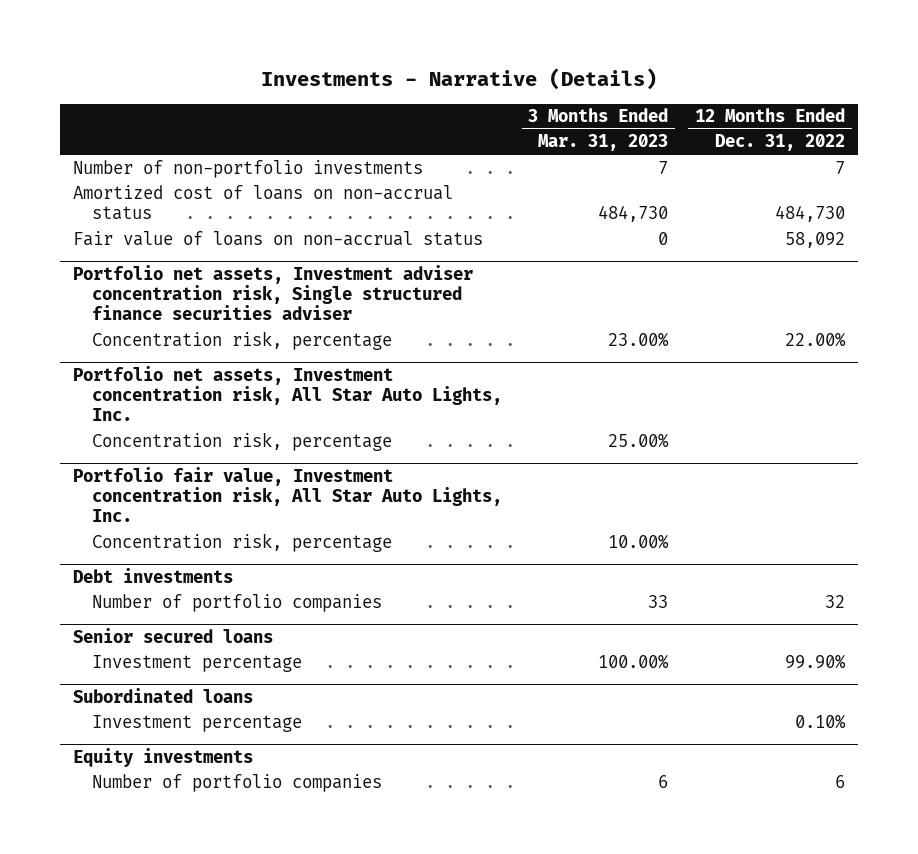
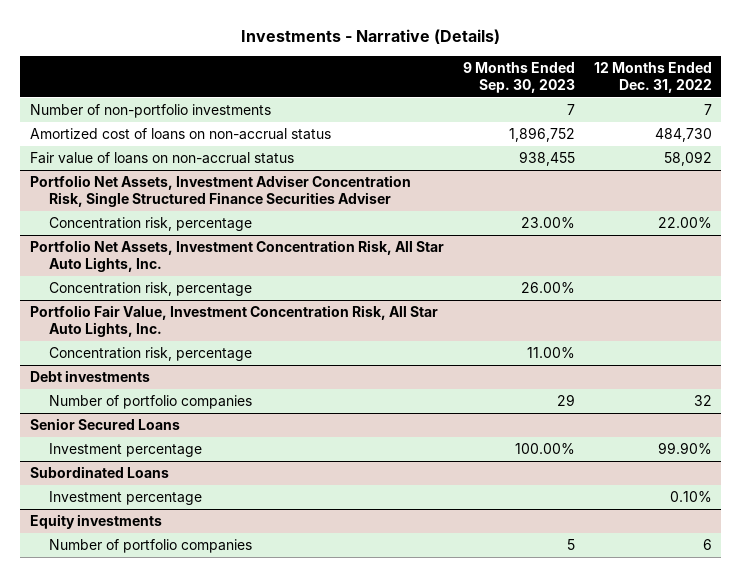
- | 3 Months Ended Mar. 31, 2023 | 12 Months Ended Dec. 31, 2022
+ | 9 Months Ended Sep. 30, 2023 | 12 Months Ended Dec. 31, 2022
- Portfolio net assets, Investment adviser concentration risk, Single structured finance securities adviser
+ Portfolio Net Assets, Investment Adviser Concentration Risk, Single Structured Finance Securities Adviser
- Portfolio net assets, Investment concentration risk, All Star Auto Lights, Inc.
+ Portfolio Net Assets, Investment Concentration Risk, All Star Auto Lights, Inc.
- Portfolio fair value, Investment concentration risk, All Star Auto Lights, Inc.
+ Portfolio Fair Value, Investment Concentration Risk, All Star Auto Lights, Inc.
- Senior secured loans
+ Senior Secured Loans
- Subordinated loans
+ Subordinated Loans

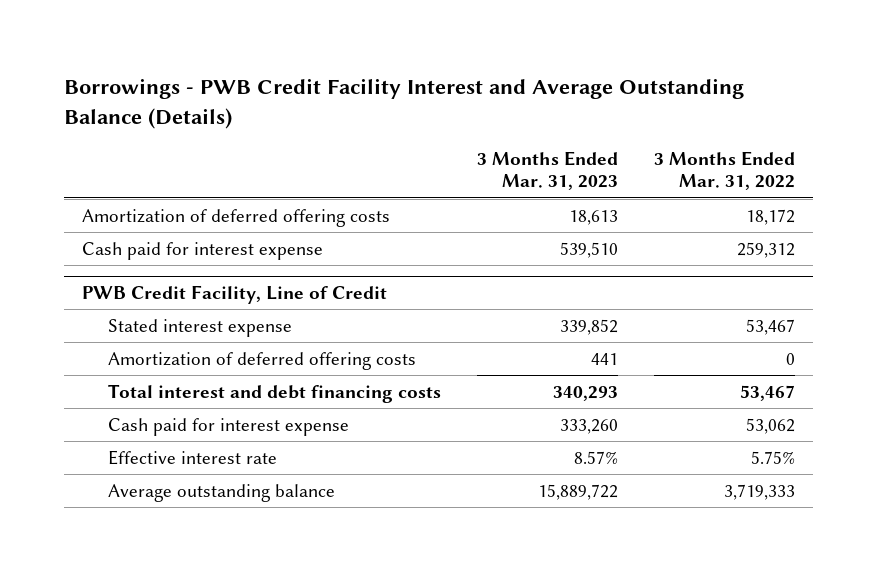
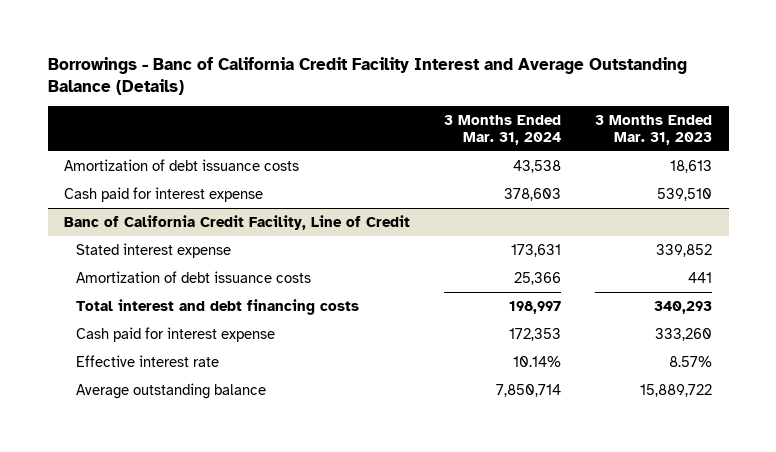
- Borrowings - PWB Credit Facility Interest and Average Outstanding Balance (Details)
+ Borrowings - Banc of California Credit Facility Interest and Average Outstanding Balance (Details)
- | 3 Months Ended Mar. 31, 2023 | 3 Months Ended Mar. 31, 2022
+ | 3 Months Ended Mar. 31, 2024 | 3 Months Ended Mar. 31, 2023
- Amortization of deferred offering costs | 18,613 | 18,172
+ Amortization of debt issuance costs | 43,538 | 18,613
- PWB Credit Facility, Line of Credit
+ Banc of California Credit Facility, Line of Credit
- Amortization of deferred offering costs | 441 | 0
+ Amortization of debt issuance costs | 25,366 | 441

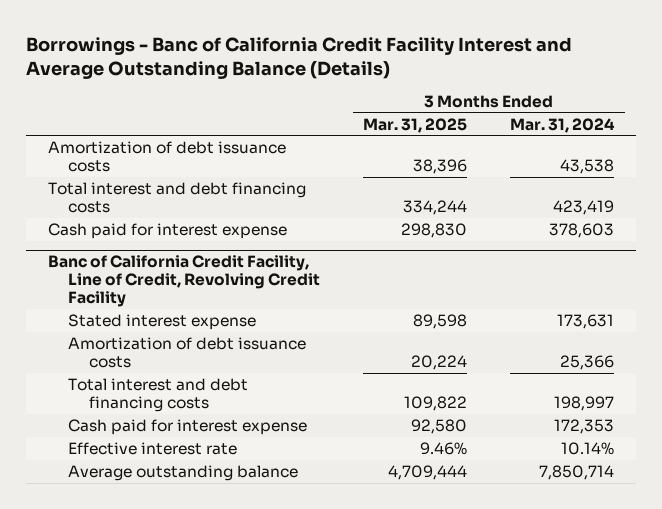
- | 3 Months Ended Mar. 31, 2024 | 3 Months Ended Mar. 31, 2023
+ | 3 Months Ended Mar. 31, 2025 | 3 Months Ended Mar. 31, 2024
+ Total interest and debt financing costs | 334,244 | 423,419
- Banc of California Credit Facility, Line of Credit
+ Banc of California Credit Facility, Line of Credit, Revolving Credit Facility

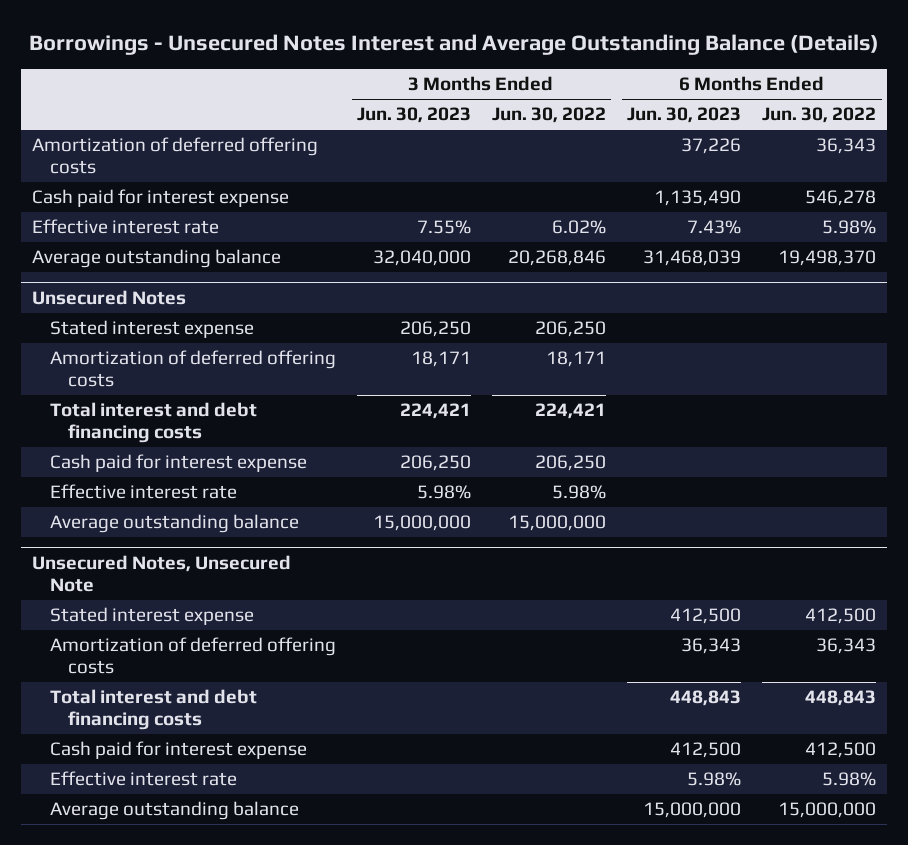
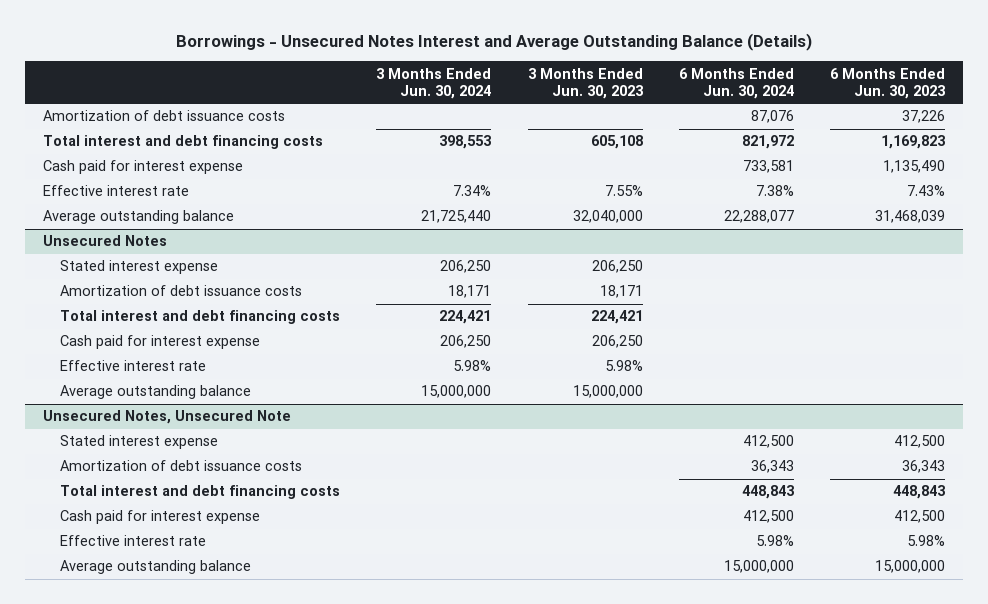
- | 3 Months Ended Jun. 30, 2023 | 3 Months Ended Jun. 30, 2022 | 6 Months Ended Jun. 30, 2023 | 6 Months Ended Jun. 30, 2022
+ | 3 Months Ended Jun. 30, 2024 | 3 Months Ended Jun. 30, 2023 | 6 Months Ended Jun. 30, 2024 | 6 Months Ended Jun. 30, 2023
- Amortization of deferred offering costs | | | 37,226 | 36,343
+ Amortization of debt issuance costs | | | 87,076 | 37,226
+ Total interest and debt financing costs | 398,553 | 605,108 | 821,972 | 1,169,823
@ Unsecured Notes
- Amortization of deferred offering costs | 18,171 | 18,171 | |
+ Amortization of debt issuance costs | 18,171 | 18,171 | |
@ Unsecured Notes, Unsecured Note
- Amortization of deferred offering costs | | | 36,343 | 36,343
+ Amortization of debt issuance costs | | | 36,343 | 36,343

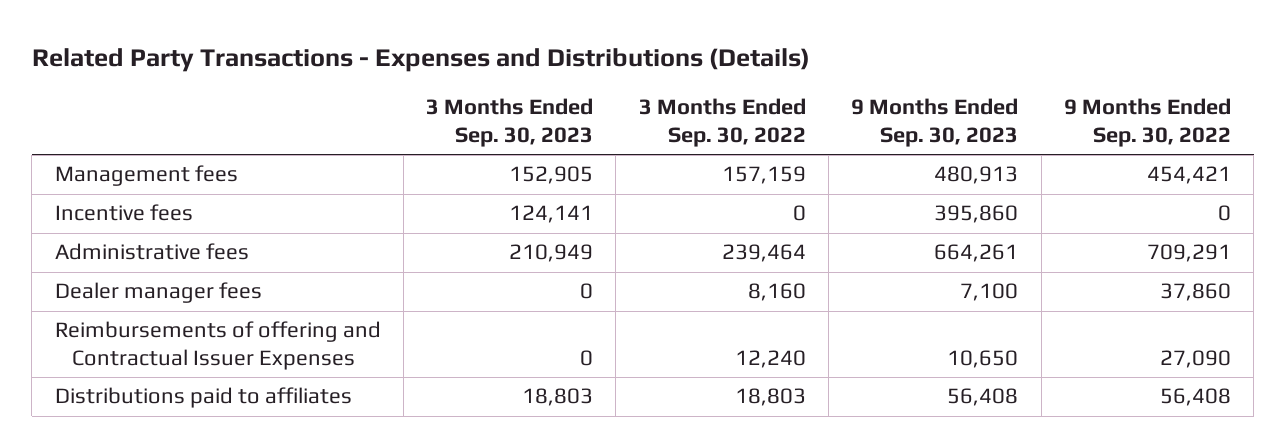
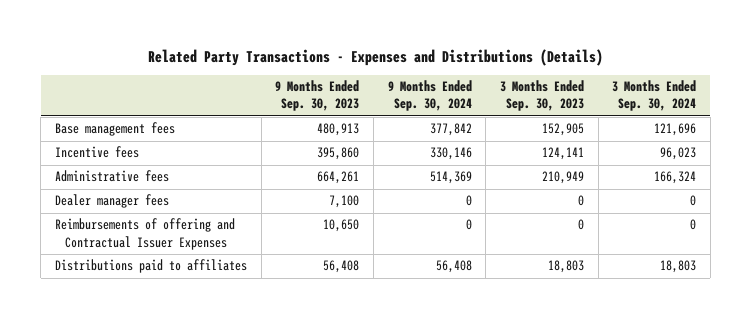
- | 3 Months Ended Sep. 30, 2023 | 3 Months Ended Sep. 30, 2022 | 9 Months Ended Sep. 30, 2023 | 9 Months Ended Sep. 30, 2022
+ | 9 Months Ended Sep. 30, 2023 | 9 Months Ended Sep. 30, 2024 | 3 Months Ended Sep. 30, 2023 | 3 Months Ended Sep. 30, 2024
- Management fees | 152,905 | 157,159 | 480,913 | 454,421
+ Base management fees | 480,913 | 377,842 | 152,905 | 121,696

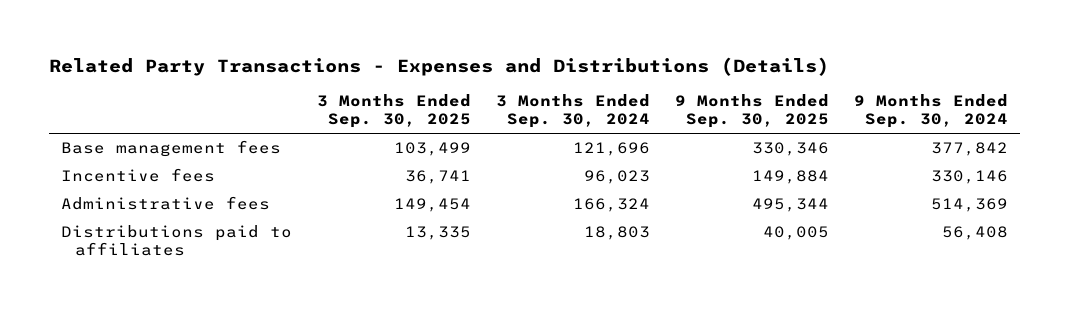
- | 9 Months Ended Sep. 30, 2023 | 9 Months Ended Sep. 30, 2024 | 3 Months Ended Sep. 30, 2023 | 3 Months Ended Sep. 30, 2024
+ | 3 Months Ended Sep. 30, 2025 | 3 Months Ended Sep. 30, 2024 | 9 Months Ended Sep. 30, 2025 | 9 Months Ended Sep. 30, 2024
- Dealer manager fees | 7,100 | 0 | 0 | 0
- Reimbursements of offering and Contractual Issuer Expenses | 10,650 | 0 | 0 | 0

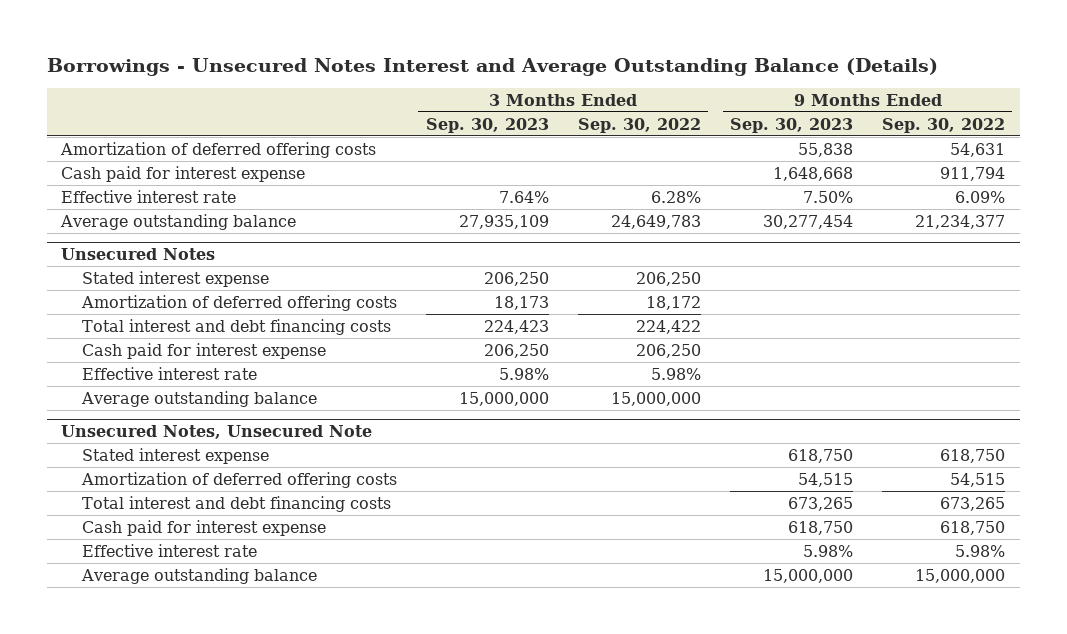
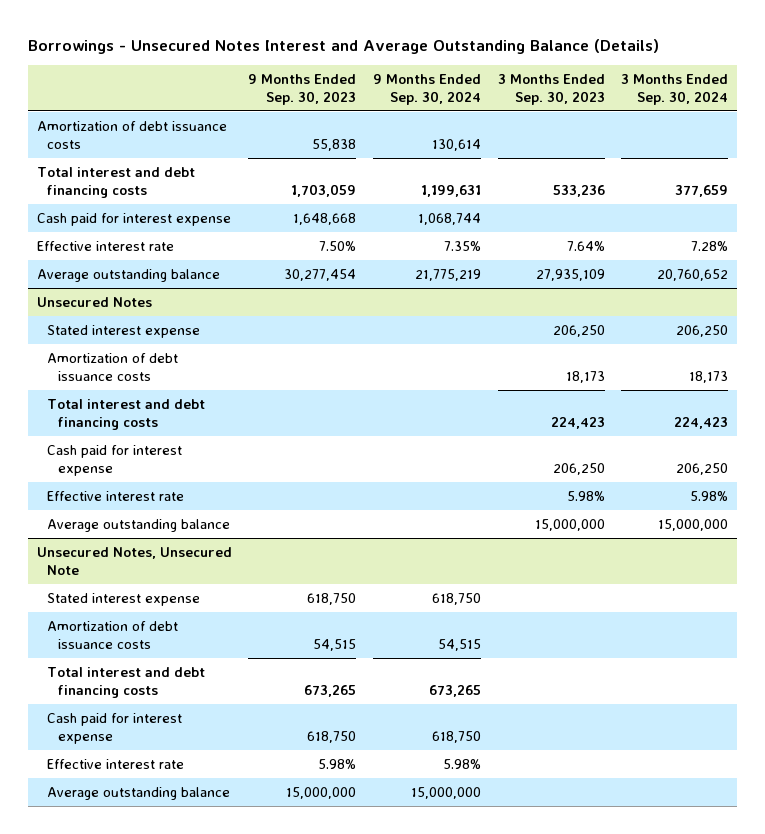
- | 3 Months Ended Sep. 30, 2023 | 3 Months Ended Sep. 30, 2022 | 9 Months Ended Sep. 30, 2023 | 9 Months Ended Sep. 30, 2022
+ | 9 Months Ended Sep. 30, 2023 | 9 Months Ended Sep. 30, 2024 | 3 Months Ended Sep. 30, 2023 | 3 Months Ended Sep. 30, 2024
- Amortization of deferred offering costs | | | 55,838 | 54,631
+ Amortization of debt issuance costs | 55,838 | 130,614 | |
+ Total interest and debt financing costs | 1,703,059 | 1,199,631 | 533,236 | 377,659
@ Unsecured Notes
- Amortization of deferred offering costs | 18,173 | 18,172 | |
+ Amortization of debt issuance costs | | | 18,173 | 18,173
@ Unsecured Notes, Unsecured Note
- Amortization of deferred offering costs | | | 54,515 | 54,515
+ Amortization of debt issuance costs | 54,515 | 54,515 | |

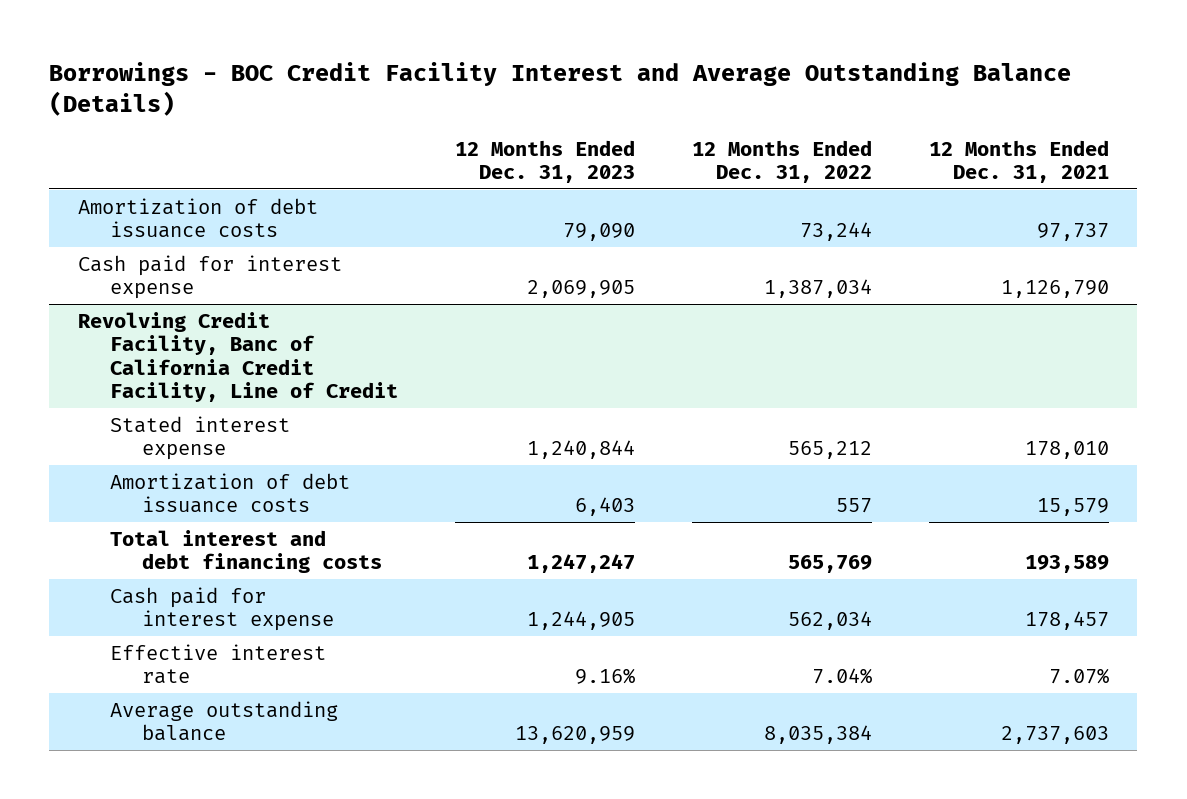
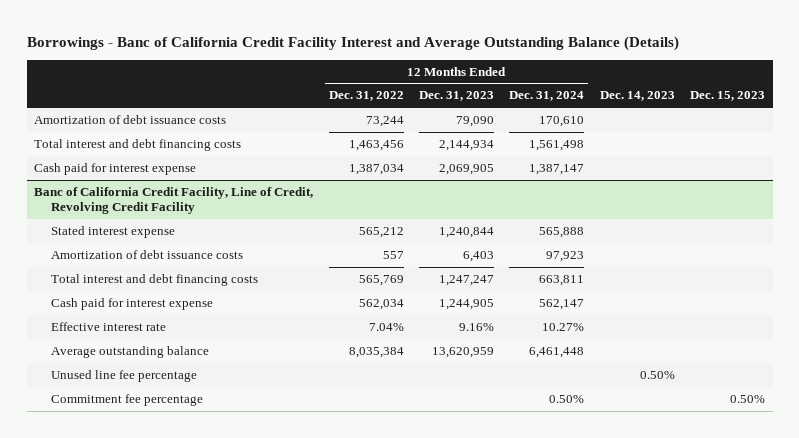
- Borrowings - BOC Credit Facility Interest and Average Outstanding Balance (Details)
+ Borrowings - Banc of California Credit Facility Interest and Average Outstanding Balance (Details)
- | 12 Months Ended Dec. 31, 2023 | 12 Months Ended Dec. 31, 2022 | 12 Months Ended Dec. 31, 2021
+ | 12 Months Ended Dec. 31, 2022 | 12 Months Ended Dec. 31, 2023 | 12 Months Ended Dec. 31, 2024 | Dec. 14, 2023 | Dec. 15, 2023
+ Total interest and debt financing costs | 1,463,456 | 2,144,934 | 1,561,498 | |
- Revolving Credit Facility, Banc of California Credit Facility, Line of Credit
+ Banc of California Credit Facility, Line of Credit, Revolving Credit Facility
+ Unused line fee percentage | | | | 0.50% |
+ Commitment fee percentage | | | 0.50% | | 0.50%

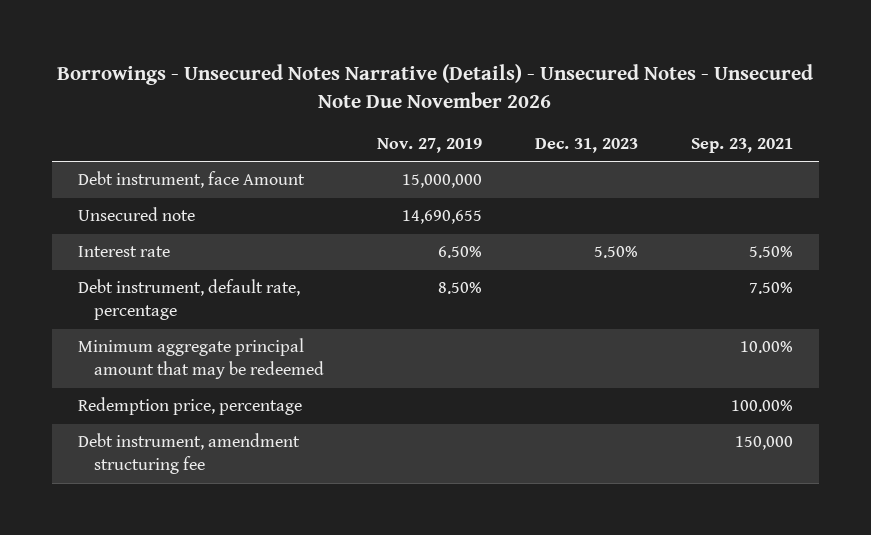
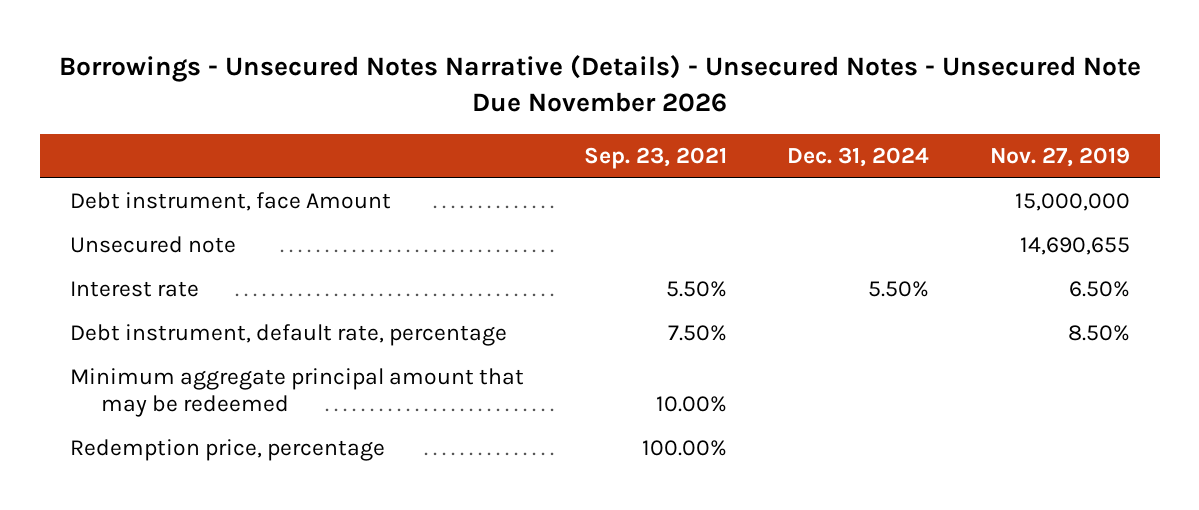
- | Nov. 27, 2019 | Dec. 31, 2023 | Sep. 23, 2021
+ | Sep. 23, 2021 | Dec. 31, 2024 | Nov. 27, 2019
- Debt instrument, amendment structuring fee | | | 150,000

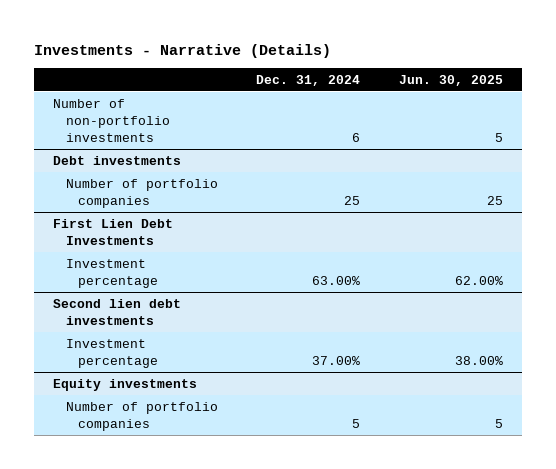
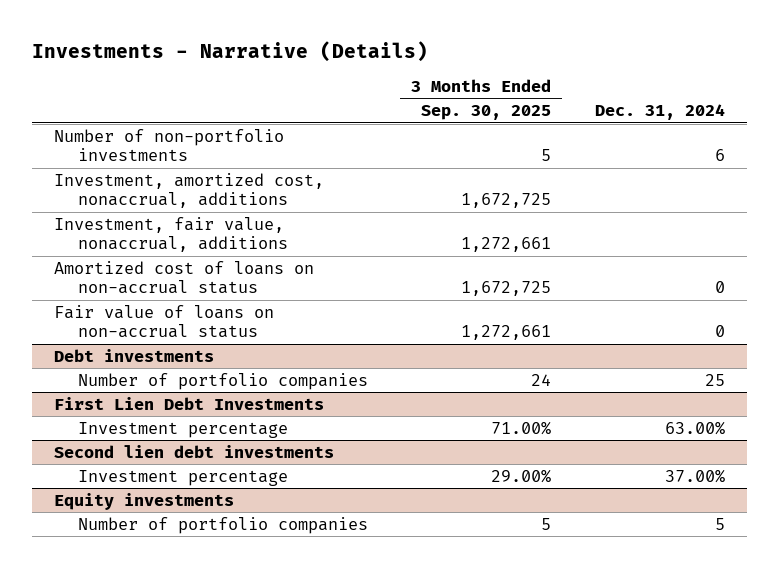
- | Dec. 31, 2024 | Jun. 30, 2025
+ | 3 Months Ended Sep. 30, 2025 | Dec. 31, 2024
+ Investment, amortized cost, nonaccrual, additions | 1,672,725 |
+ Investment, fair value, nonaccrual, additions | 1,272,661 |
+ Amortized cost of loans on non-accrual status | 1,672,725 | 0
+ Fair value of loans on non-accrual status | 1,272,661 | 0

